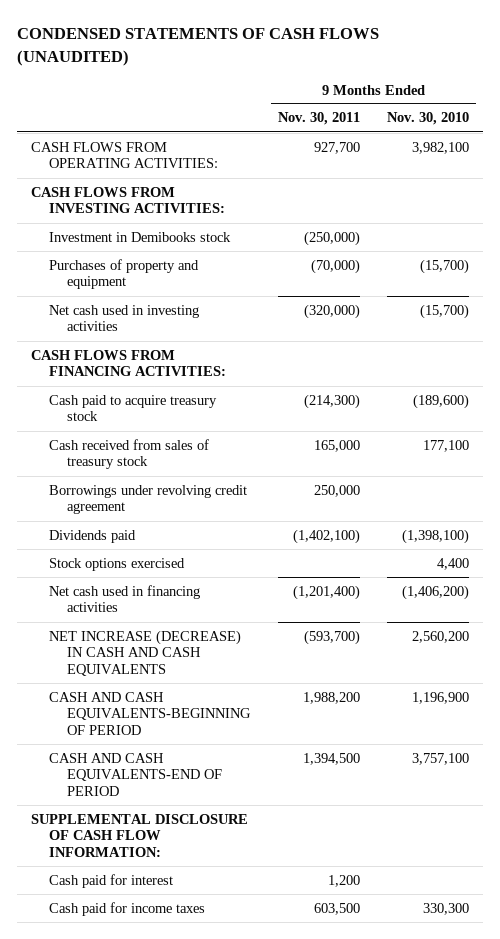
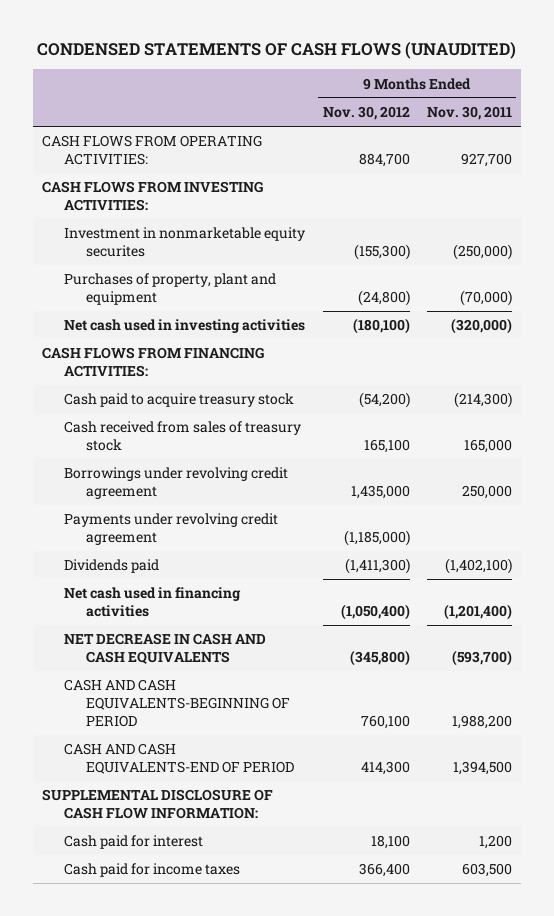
- | 9 Months Ended Nov. 30, 2011 | 9 Months Ended Nov. 30, 2010
+ | 9 Months Ended Nov. 30, 2012 | 9 Months Ended Nov. 30, 2011
- Investment in Demibooks stock | (250,000) |
- Purchases of property and equipment | (70,000) | (15,700)
+ Investment in nonmarketable equity securites | (155,300) | (250,000)
+ Purchases of property, plant and equipment | (24,800) | (70,000)
+ Payments under revolving credit agreement | (1,185,000) |
- Stock options exercised | | 4,400
- NET INCREASE (DECREASE) IN CASH AND CASH EQUIVALENTS | (593,700) | 2,560,200
+ NET DECREASE IN CASH AND CASH EQUIVALENTS | (345,800) | (593,700)

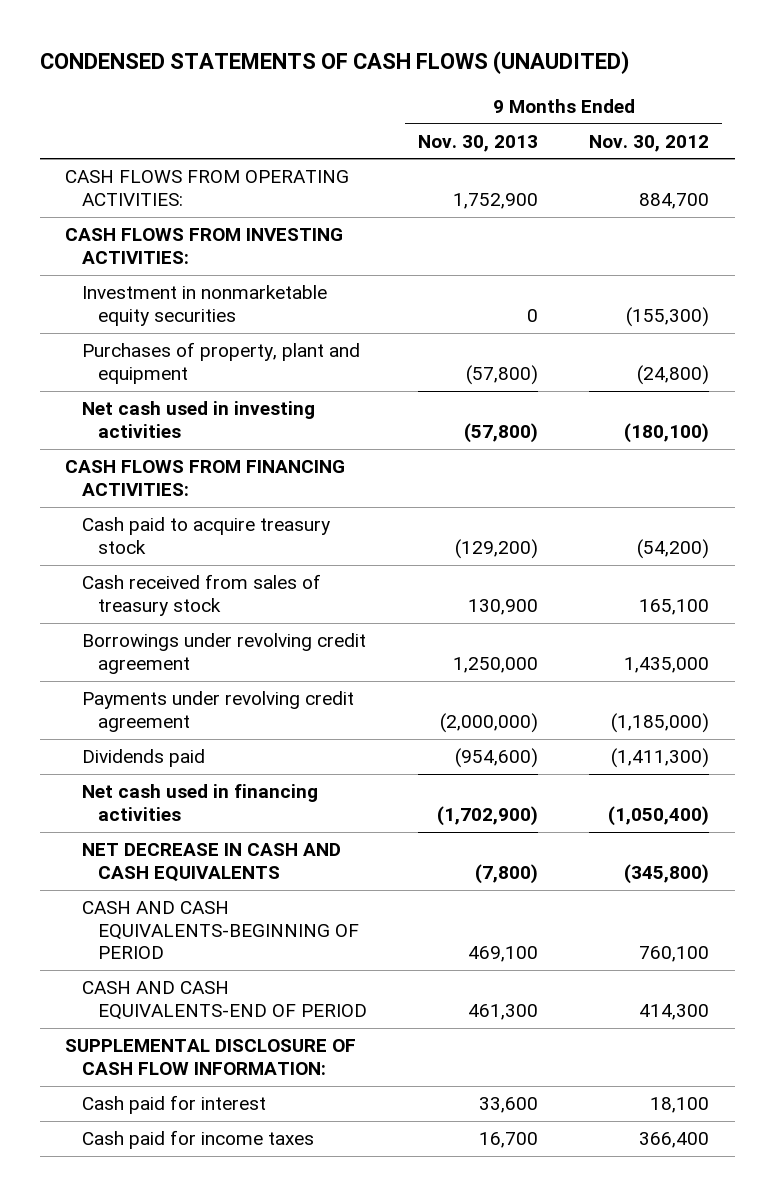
- | 9 Months Ended Nov. 30, 2012 | 9 Months Ended Nov. 30, 2011
+ | 9 Months Ended Nov. 30, 2013 | 9 Months Ended Nov. 30, 2012
- Investment in nonmarketable equity securites | (155,300) | (250,000)
+ Investment in nonmarketable equity securities | 0 | (155,300)

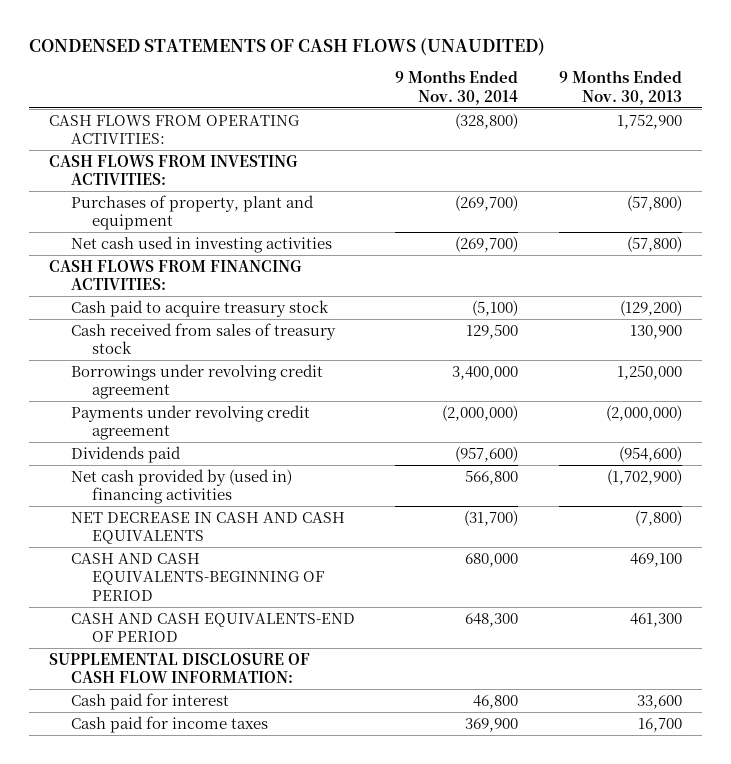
- | 9 Months Ended Nov. 30, 2013 | 9 Months Ended Nov. 30, 2012
+ | 9 Months Ended Nov. 30, 2014 | 9 Months Ended Nov. 30, 2013
- Investment in nonmarketable equity securities | 0 | (155,300)
- Net cash used in financing activities | (1,702,900) | (1,050,400)
+ Net cash provided by (used in) financing activities | 566,800 | (1,702,900)

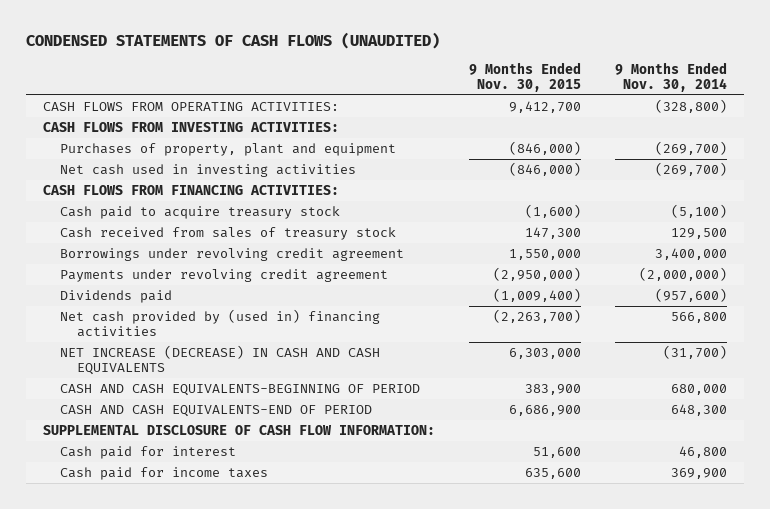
- | 9 Months Ended Nov. 30, 2014 | 9 Months Ended Nov. 30, 2013
+ | 9 Months Ended Nov. 30, 2015 | 9 Months Ended Nov. 30, 2014
- NET DECREASE IN CASH AND CASH EQUIVALENTS | (31,700) | (7,800)
+ NET INCREASE (DECREASE) IN CASH AND CASH EQUIVALENTS | 6,303,000 | (31,700)

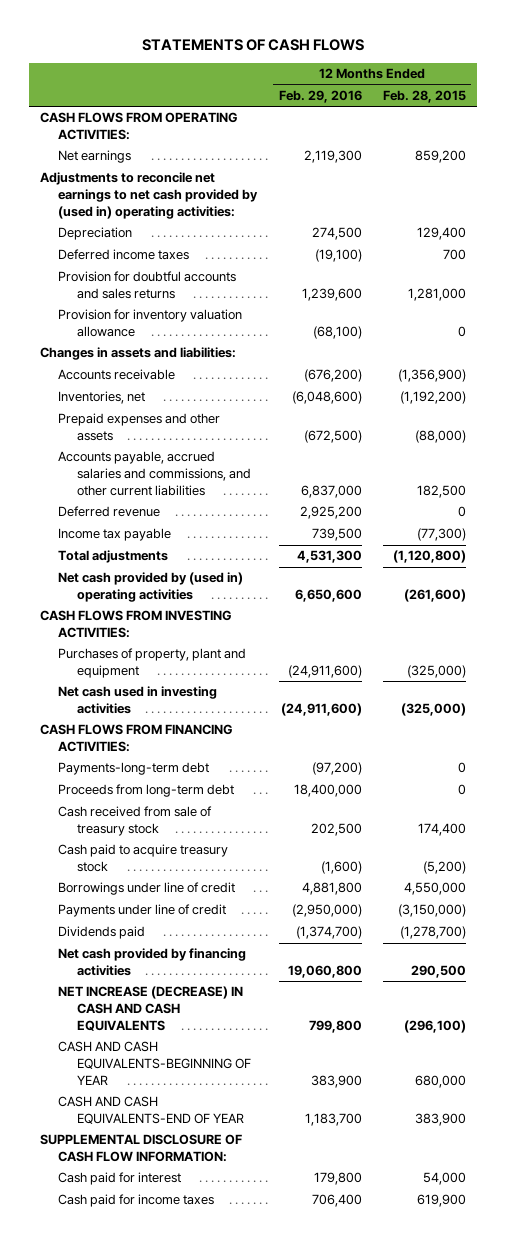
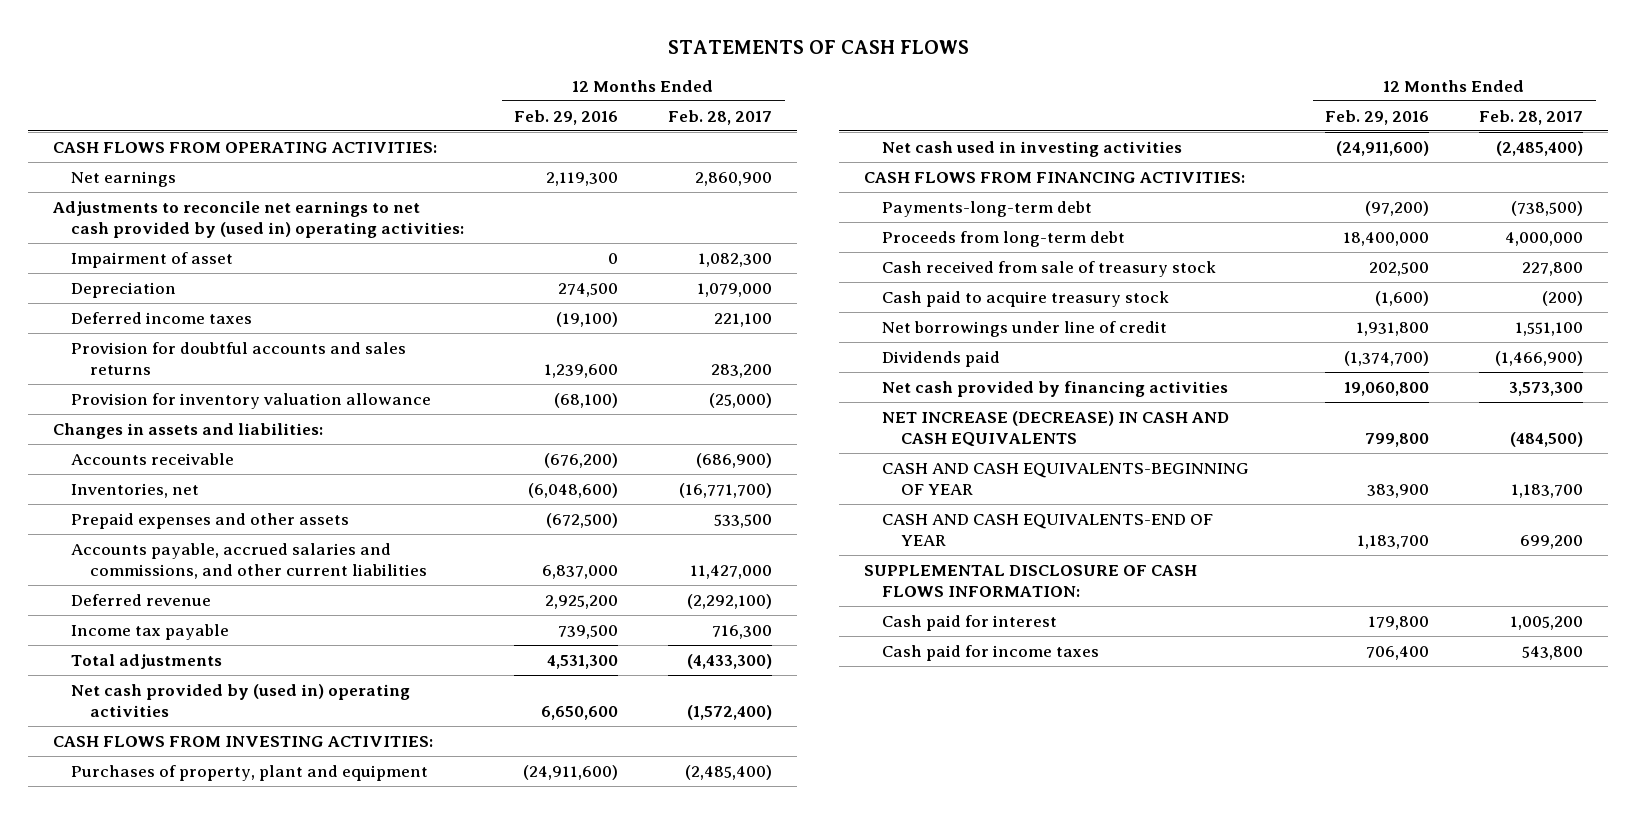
- | 12 Months Ended Feb. 29, 2016 | 12 Months Ended Feb. 28, 2015
+ | 12 Months Ended Feb. 29, 2016 | 12 Months Ended Feb. 28, 2017
+ Impairment of asset | 0 | 1,082,300
- Borrowings under line of credit | 4,881,800 | 4,550,000
- Payments under line of credit | (2,950,000) | (3,150,000)
+ Net borrowings under line of credit | 1,931,800 | 1,551,100
- SUPPLEMENTAL DISCLOSURE OF CASH FLOW INFORMATION:
+ SUPPLEMENTAL DISCLOSURE OF CASH FLOWS INFORMATION:

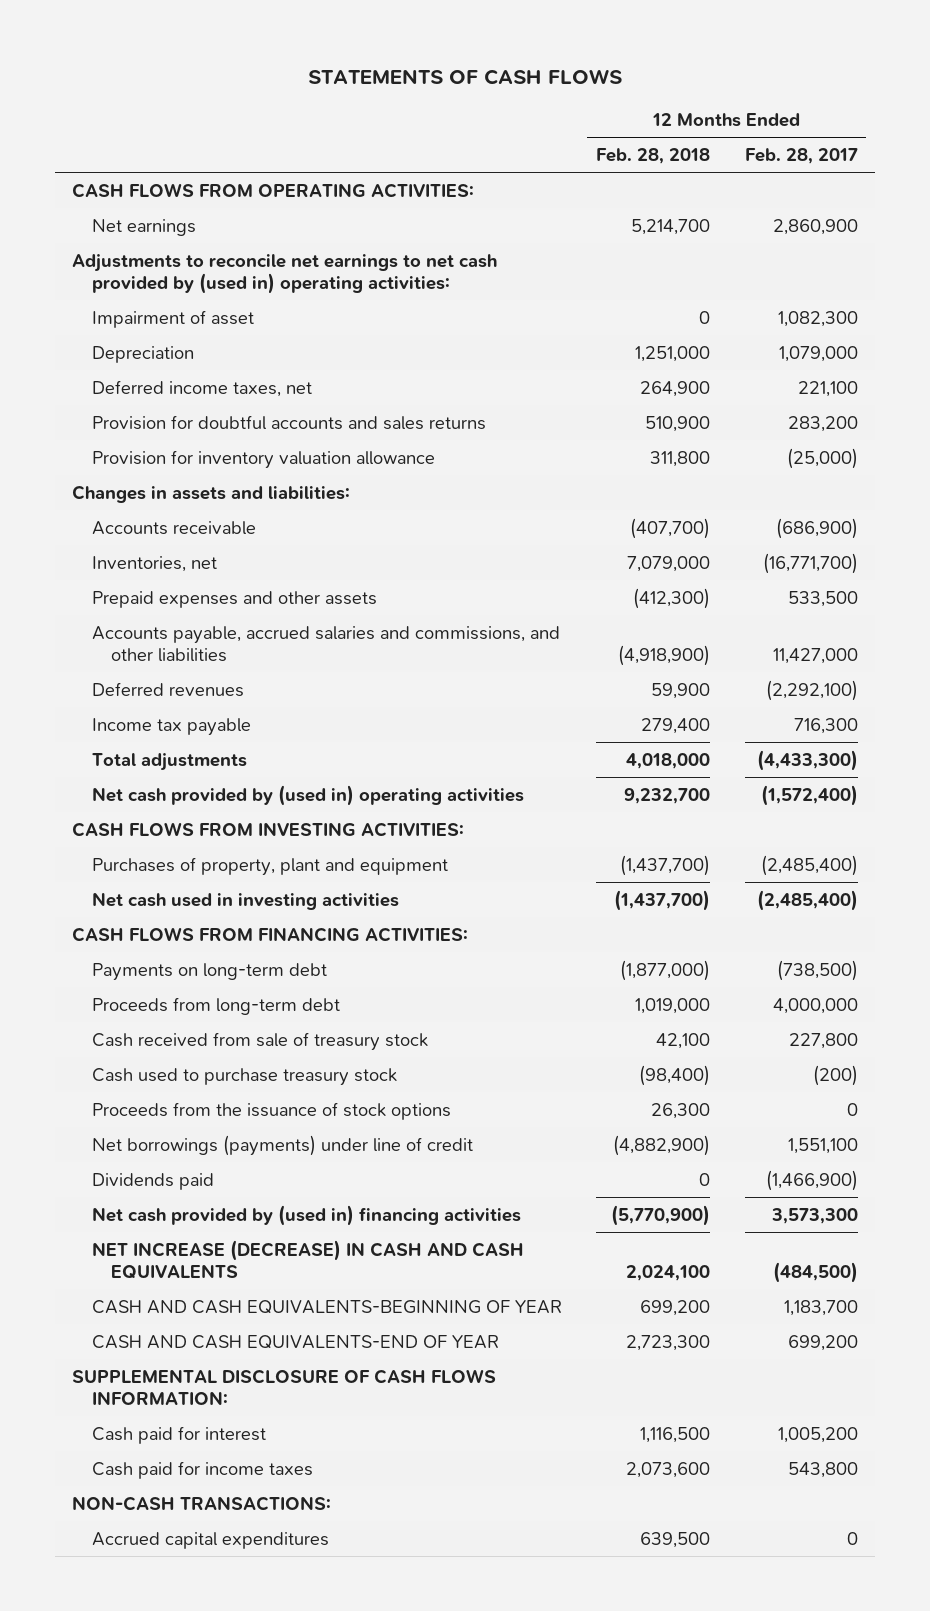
- | 12 Months Ended Feb. 29, 2016 | 12 Months Ended Feb. 28, 2017
+ | 12 Months Ended Feb. 28, 2018 | 12 Months Ended Feb. 28, 2017
- Deferred income taxes | (19,100) | 221,100
+ Deferred income taxes, net | 264,900 | 221,100
- Accounts payable, accrued salaries and commissions, and other current liabilities | 6,837,000 | 11,427,000
- Deferred revenue | 2,925,200 | (2,292,100)
+ Accounts payable, accrued salaries and commissions, and other liabilities | (4,918,900) | 11,427,000
+ Deferred revenues | 59,900 | (2,292,100)
- Payments-long-term debt | (97,200) | (738,500)
+ Payments on long-term debt | (1,877,000) | (738,500)
- Cash paid to acquire treasury stock | (1,600) | (200)
- Net borrowings under line of credit | 1,931,800 | 1,551,100
+ Cash used to purchase treasury stock | (98,400) | (200)
+ Proceeds from the issuance of stock options | 26,300 | 0
+ Net borrowings (payments) under line of credit | (4,882,900) | 1,551,100
- Net cash provided by financing activities | 19,060,800 | 3,573,300
+ Net cash provided by (used in) financing activities | (5,770,900) | 3,573,300
+ NON-CASH TRANSACTIONS:
+ Accrued capital expenditures | 639,500 | 0

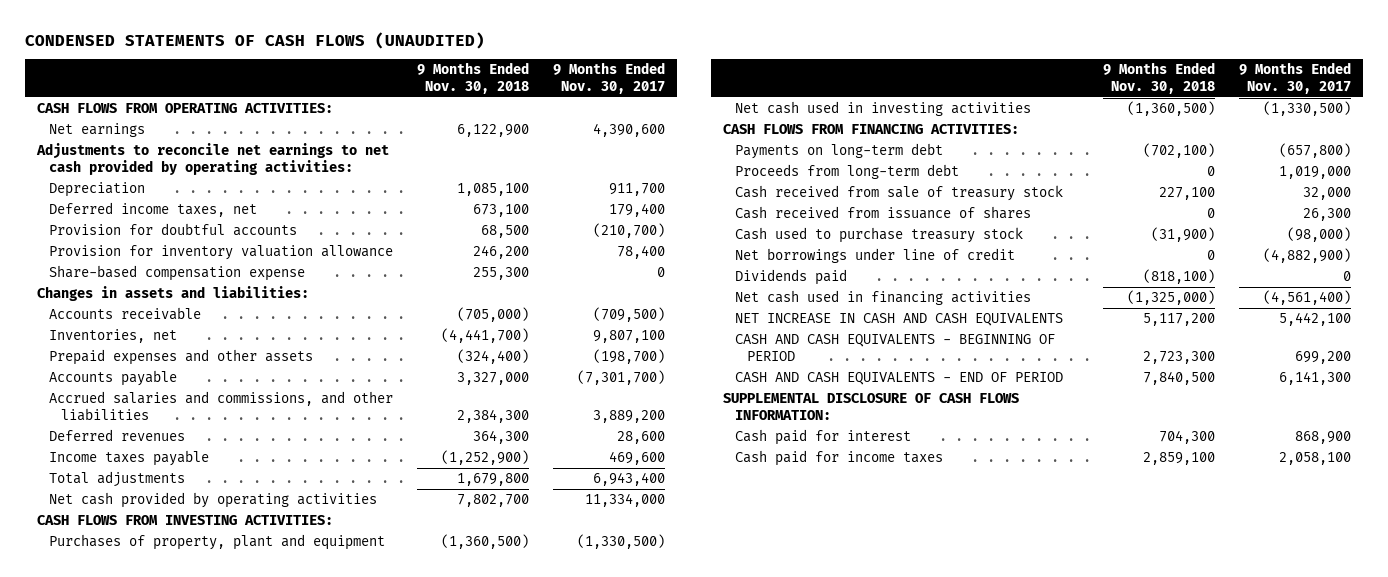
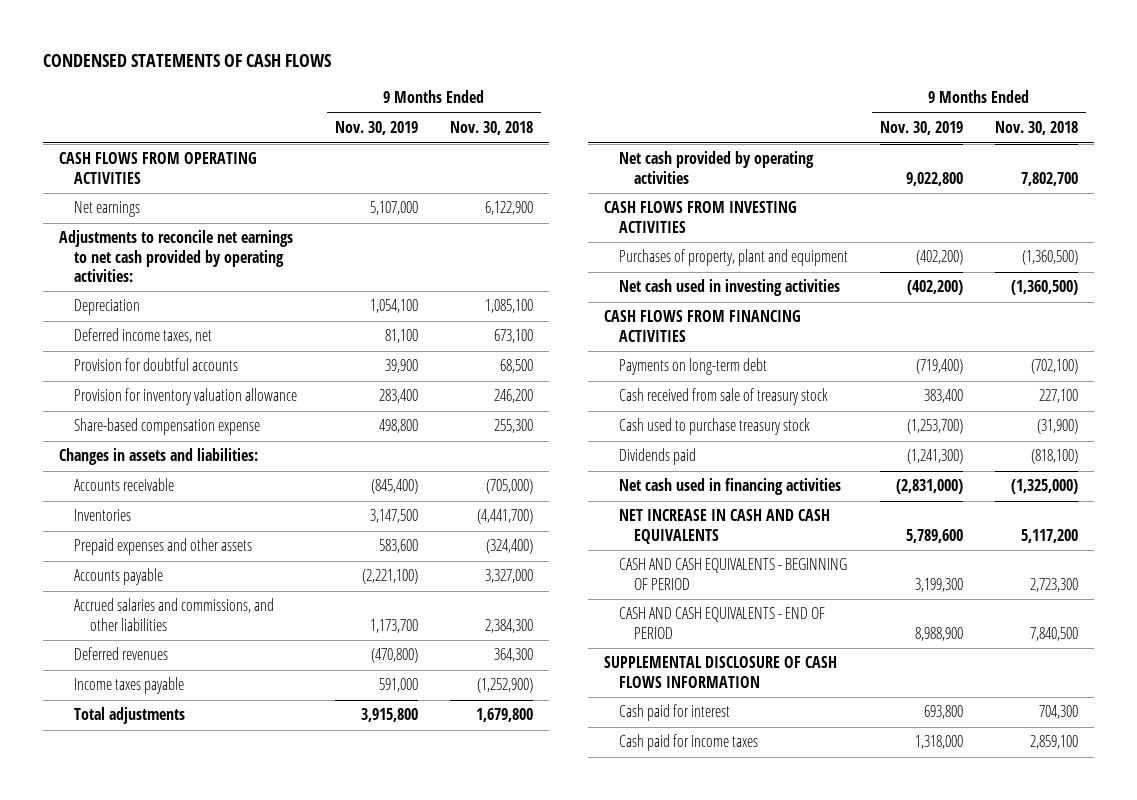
- CONDENSED STATEMENTS OF CASH FLOWS (UNAUDITED)
+ CONDENSED STATEMENTS OF CASH FLOWS
- | 9 Months Ended Nov. 30, 2018 | 9 Months Ended Nov. 30, 2017
+ | 9 Months Ended Nov. 30, 2019 | 9 Months Ended Nov. 30, 2018
- CASH FLOWS FROM OPERATING ACTIVITIES:
+ CASH FLOWS FROM OPERATING ACTIVITIES
- Inventories, net | (4,441,700) | 9,807,100
+ Inventories | 3,147,500 | (4,441,700)
- CASH FLOWS FROM INVESTING ACTIVITIES:
+ CASH FLOWS FROM INVESTING ACTIVITIES
- CASH FLOWS FROM FINANCING ACTIVITIES:
+ CASH FLOWS FROM FINANCING ACTIVITIES
- Proceeds from long-term debt | 0 | 1,019,000
- Cash received from issuance of shares | 0 | 26,300
- Net borrowings under line of credit | 0 | (4,882,900)
- SUPPLEMENTAL DISCLOSURE OF CASH FLOWS INFORMATION:
+ SUPPLEMENTAL DISCLOSURE OF CASH FLOWS INFORMATION

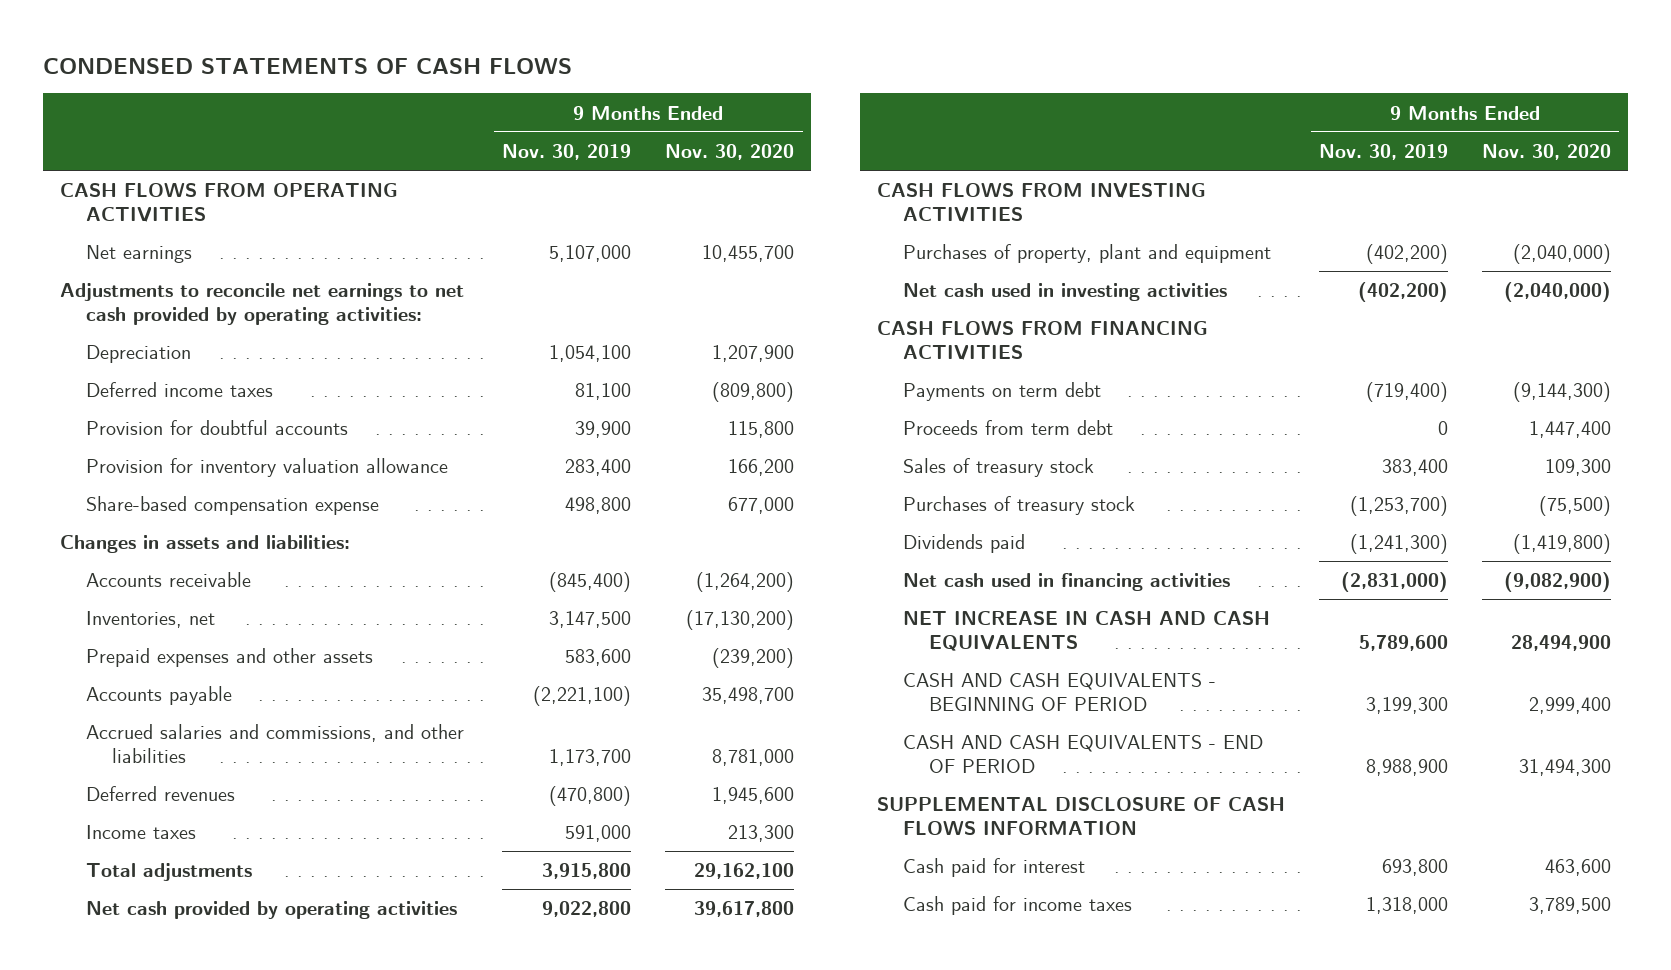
- | 9 Months Ended Nov. 30, 2019 | 9 Months Ended Nov. 30, 2018
+ | 9 Months Ended Nov. 30, 2019 | 9 Months Ended Nov. 30, 2020
- Deferred income taxes, net | 81,100 | 673,100
+ Deferred income taxes | 81,100 | (809,800)
- Inventories | 3,147,500 | (4,441,700)
+ Inventories, net | 3,147,500 | (17,130,200)
- Income taxes payable | 591,000 | (1,252,900)
+ Income taxes | 591,000 | 213,300
- Payments on long-term debt | (719,400) | (702,100)
- Cash received from sale of treasury stock | 383,400 | 227,100
- Cash used to purchase treasury stock | (1,253,700) | (31,900)
+ Payments on term debt | (719,400) | (9,144,300)
+ Proceeds from term debt | 0 | 1,447,400
+ Sales of treasury stock | 383,400 | 109,300
+ Purchases of treasury stock | (1,253,700) | (75,500)

